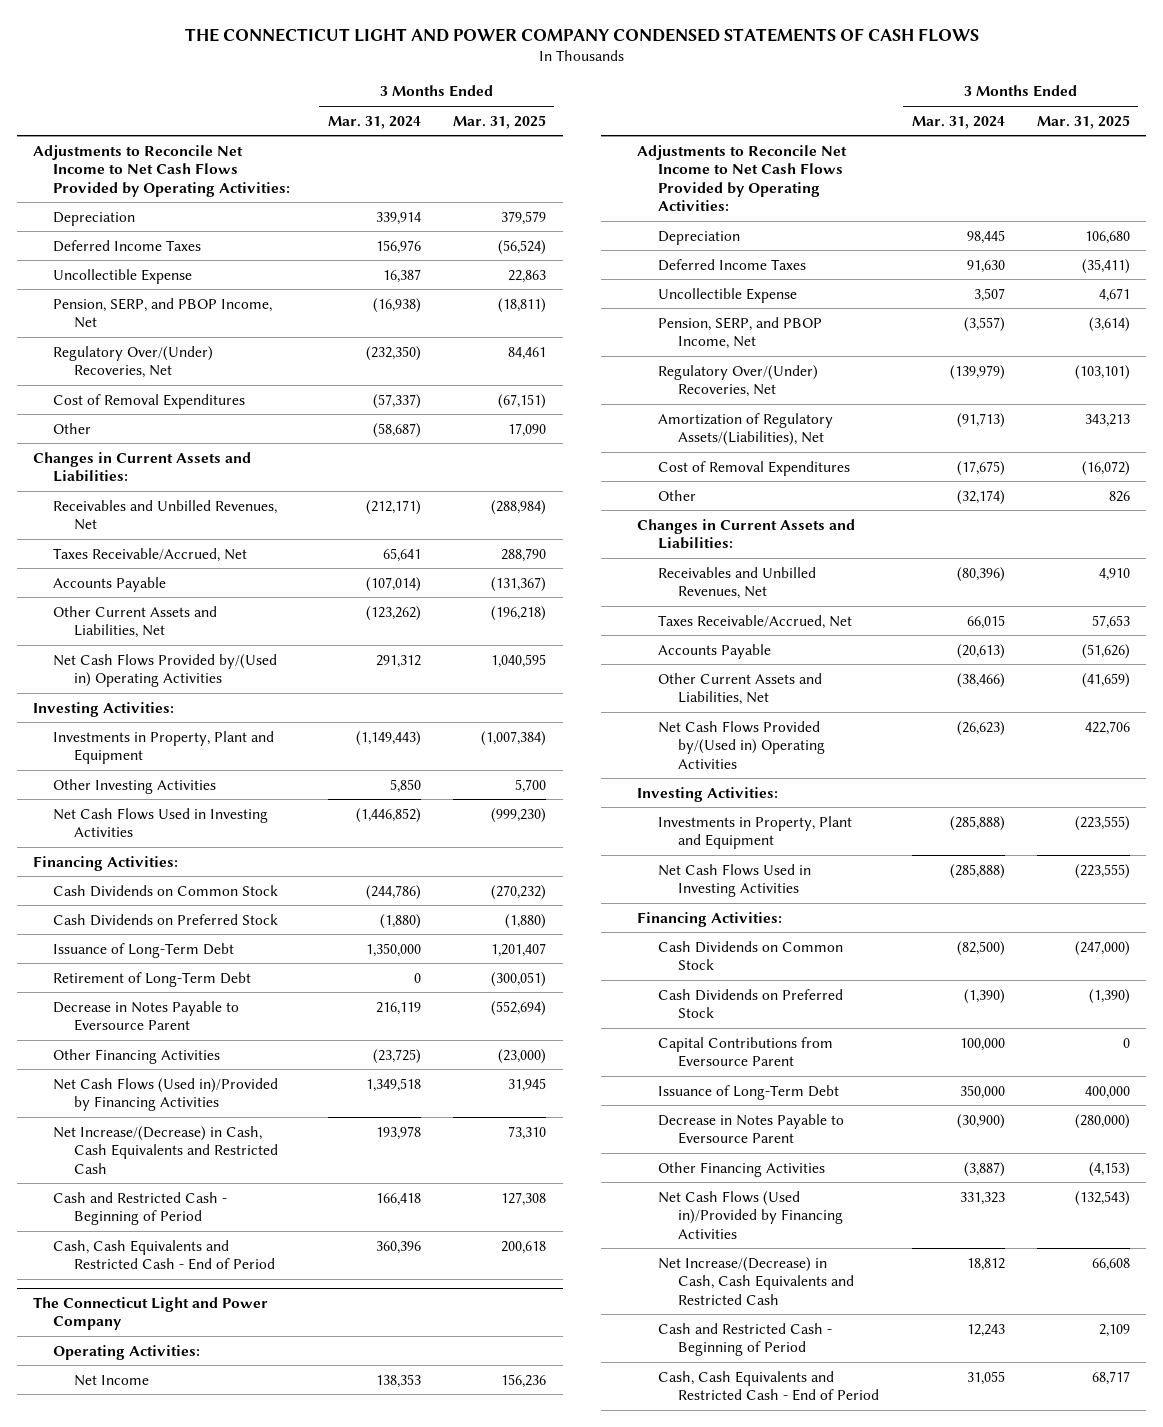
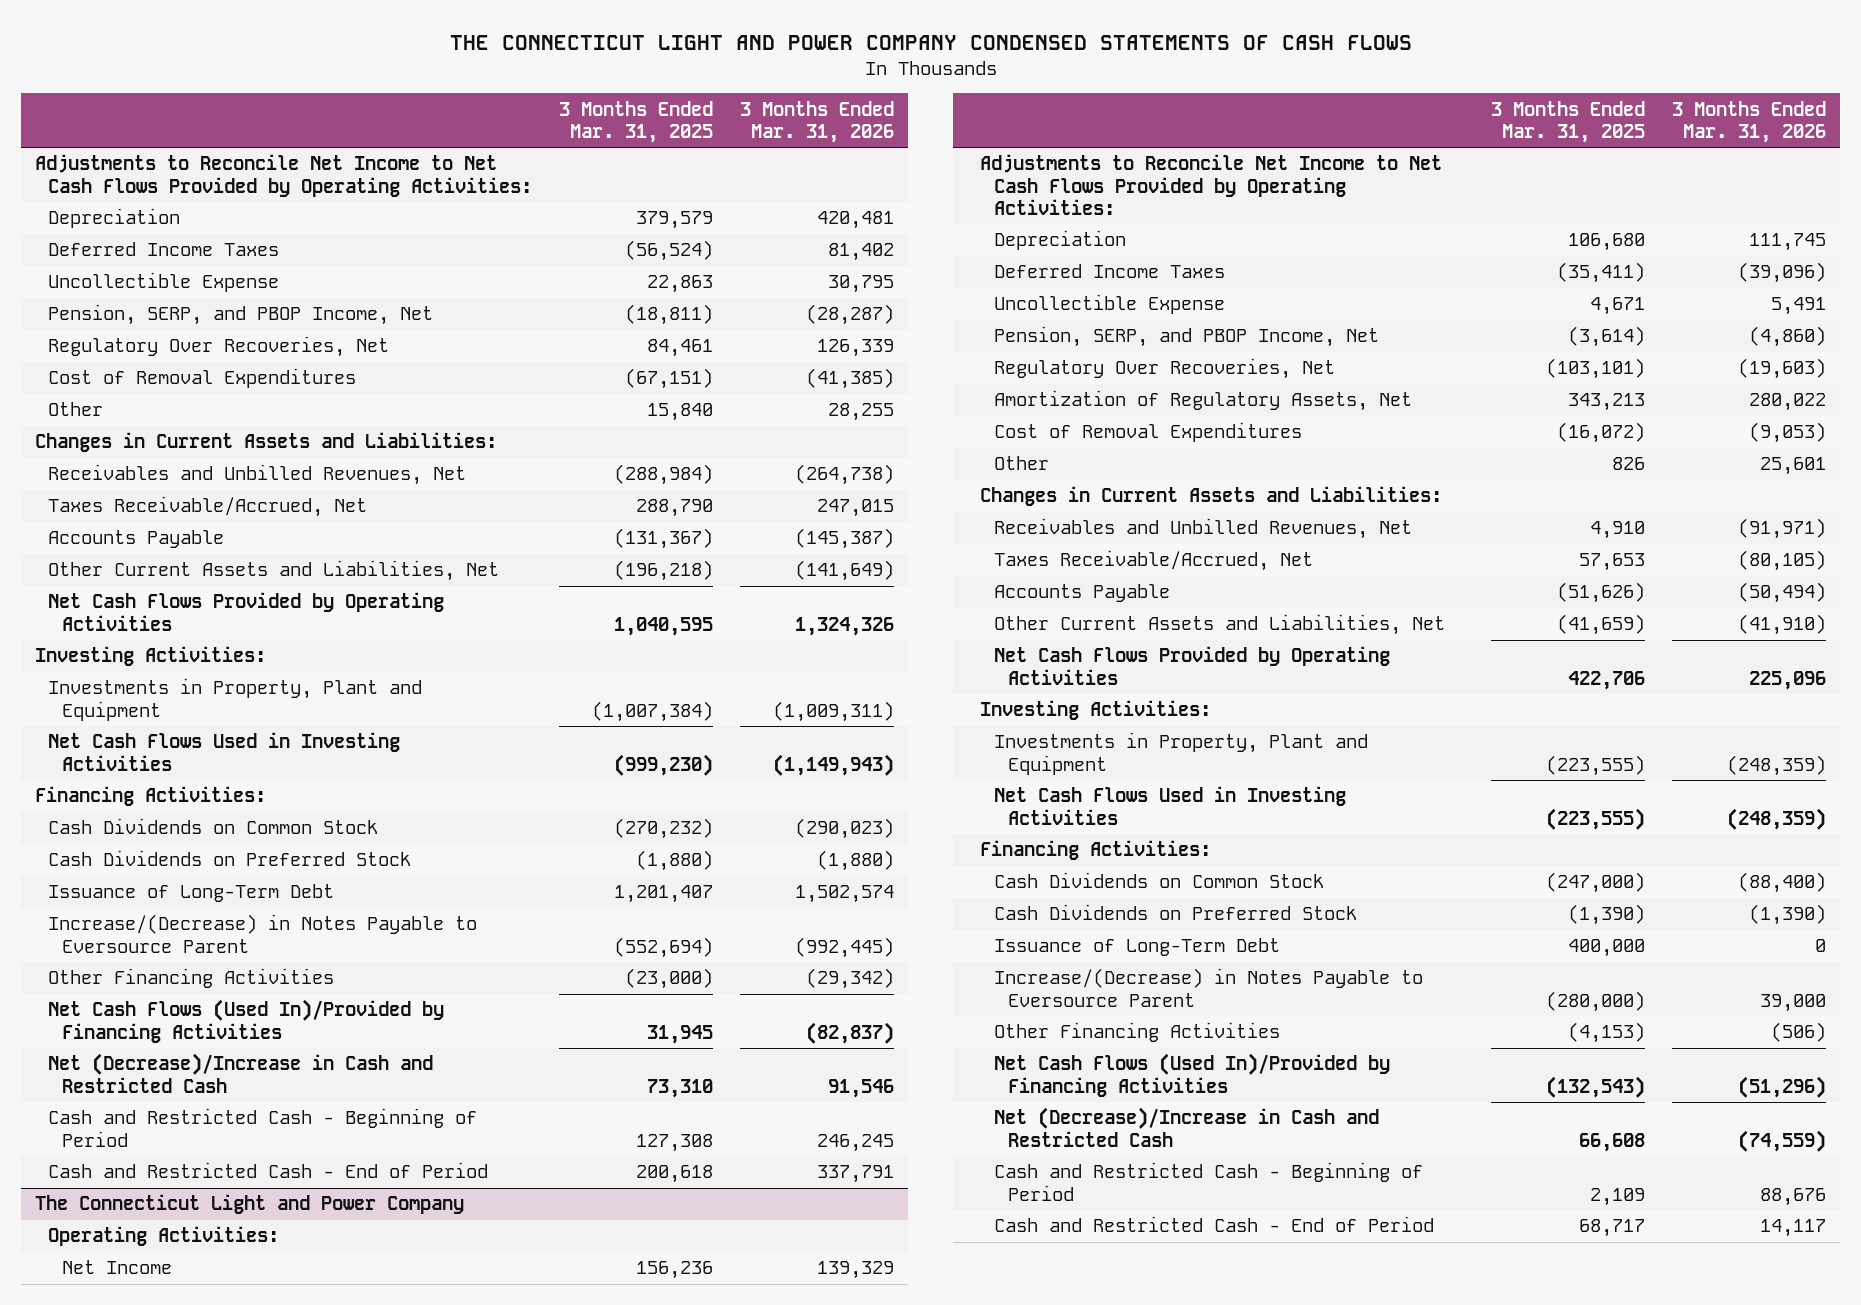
- | 3 Months Ended Mar. 31, 2024 | 3 Months Ended Mar. 31, 2025
+ | 3 Months Ended Mar. 31, 2025 | 3 Months Ended Mar. 31, 2026
- Regulatory Over/(Under) Recoveries, Net | (232,350) | 84,461
+ Regulatory Over Recoveries, Net | 84,461 | 126,339
- Other | (58,687) | 17,090
+ Other | 15,840 | 28,255
- Net Cash Flows Provided by/(Used in) Operating Activities | 291,312 | 1,040,595
+ Net Cash Flows Provided by Operating Activities | 1,040,595 | 1,324,326
- Other Investing Activities | 5,850 | 5,700
- Retirement of Long-Term Debt | 0 | (300,051)
- Decrease in Notes Payable to Eversource Parent | 216,119 | (552,694)
+ Increase/(Decrease) in Notes Payable to Eversource Parent | (552,694) | (992,445)
- Net Cash Flows (Used in)/Provided by Financing Activities | 1,349,518 | 31,945
- Net Increase/(Decrease) in Cash, Cash Equivalents and Restricted Cash | 193,978 | 73,310
+ Net Cash Flows (Used In)/Provided by Financing Activities | 31,945 | (82,837)
+ Net (Decrease)/Increase in Cash and Restricted Cash | 73,310 | 91,546
- Cash, Cash Equivalents and Restricted Cash - End of Period | 360,396 | 200,618
+ Cash and Restricted Cash - End of Period | 200,618 | 337,791
@ The Connecticut Light and Power Company
- Regulatory Over/(Under) Recoveries, Net | (139,979) | (103,101)
- Amortization of Regulatory Assets/(Liabilities), Net | (91,713) | 343,213
+ Regulatory Over Recoveries, Net | (103,101) | (19,603)
+ Amortization of Regulatory Assets, Net | 343,213 | 280,022
- Net Cash Flows Provided by/(Used in) Operating Activities | (26,623) | 422,706
+ Net Cash Flows Provided by Operating Activities | 422,706 | 225,096
- Capital Contributions from Eversource Parent | 100,000 | 0
- Decrease in Notes Payable to Eversource Parent | (30,900) | (280,000)
+ Increase/(Decrease) in Notes Payable to Eversource Parent | (280,000) | 39,000
- Net Cash Flows (Used in)/Provided by Financing Activities | 331,323 | (132,543)
- Net Increase/(Decrease) in Cash, Cash Equivalents and Restricted Cash | 18,812 | 66,608
+ Net Cash Flows (Used In)/Provided by Financing Activities | (132,543) | (51,296)
+ Net (Decrease)/Increase in Cash and Restricted Cash | 66,608 | (74,559)
- Cash, Cash Equivalents and Restricted Cash - End of Period | 31,055 | 68,717
+ Cash and Restricted Cash - End of Period | 68,717 | 14,117

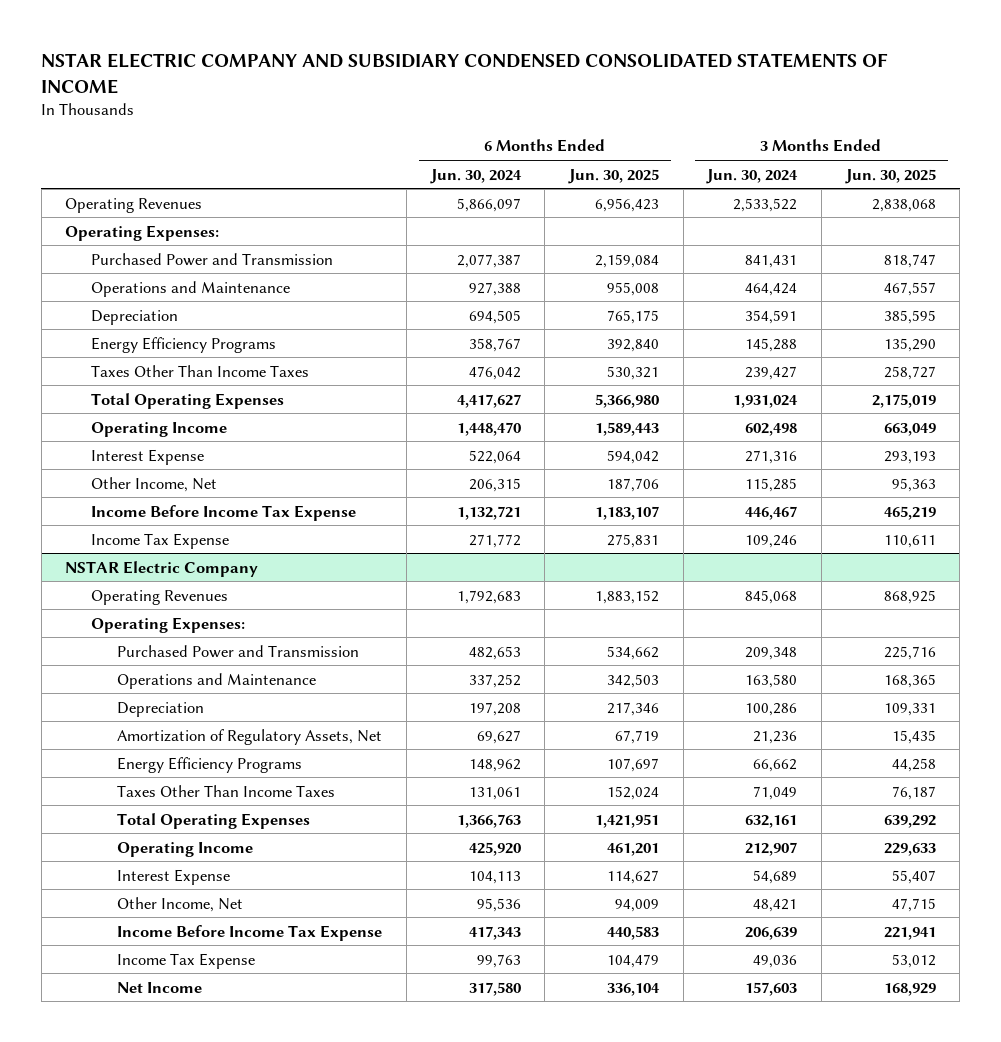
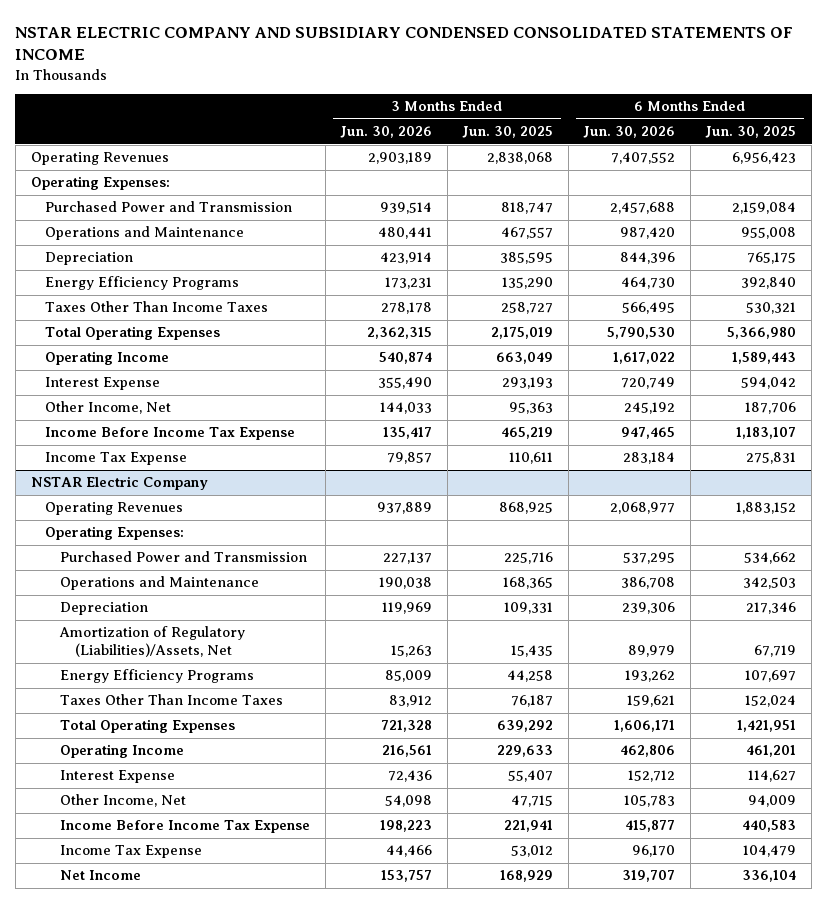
- | 6 Months Ended Jun. 30, 2024 | 6 Months Ended Jun. 30, 2025 | 3 Months Ended Jun. 30, 2024 | 3 Months Ended Jun. 30, 2025
+ | 3 Months Ended Jun. 30, 2026 | 3 Months Ended Jun. 30, 2025 | 6 Months Ended Jun. 30, 2026 | 6 Months Ended Jun. 30, 2025
@ NSTAR Electric Company
- Amortization of Regulatory Assets, Net | 69,627 | 67,719 | 21,236 | 15,435
+ Amortization of Regulatory (Liabilities)/Assets, Net | 15,263 | 15,435 | 89,979 | 67,719

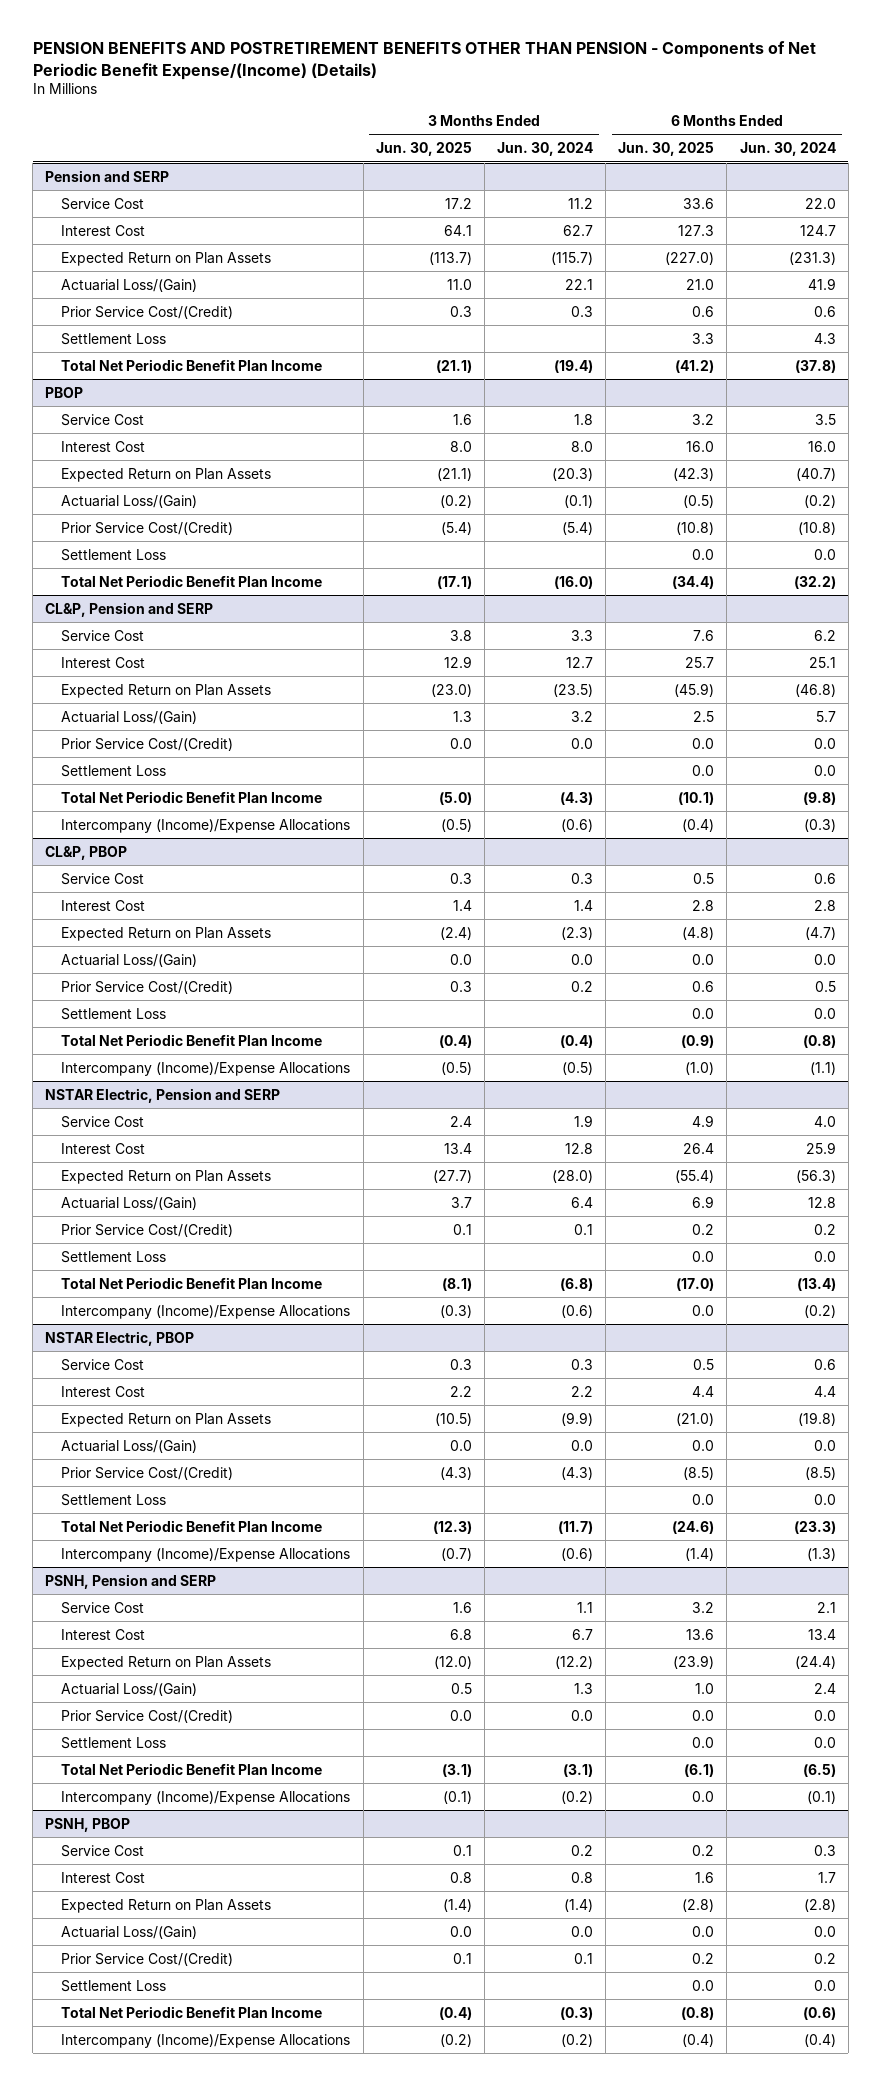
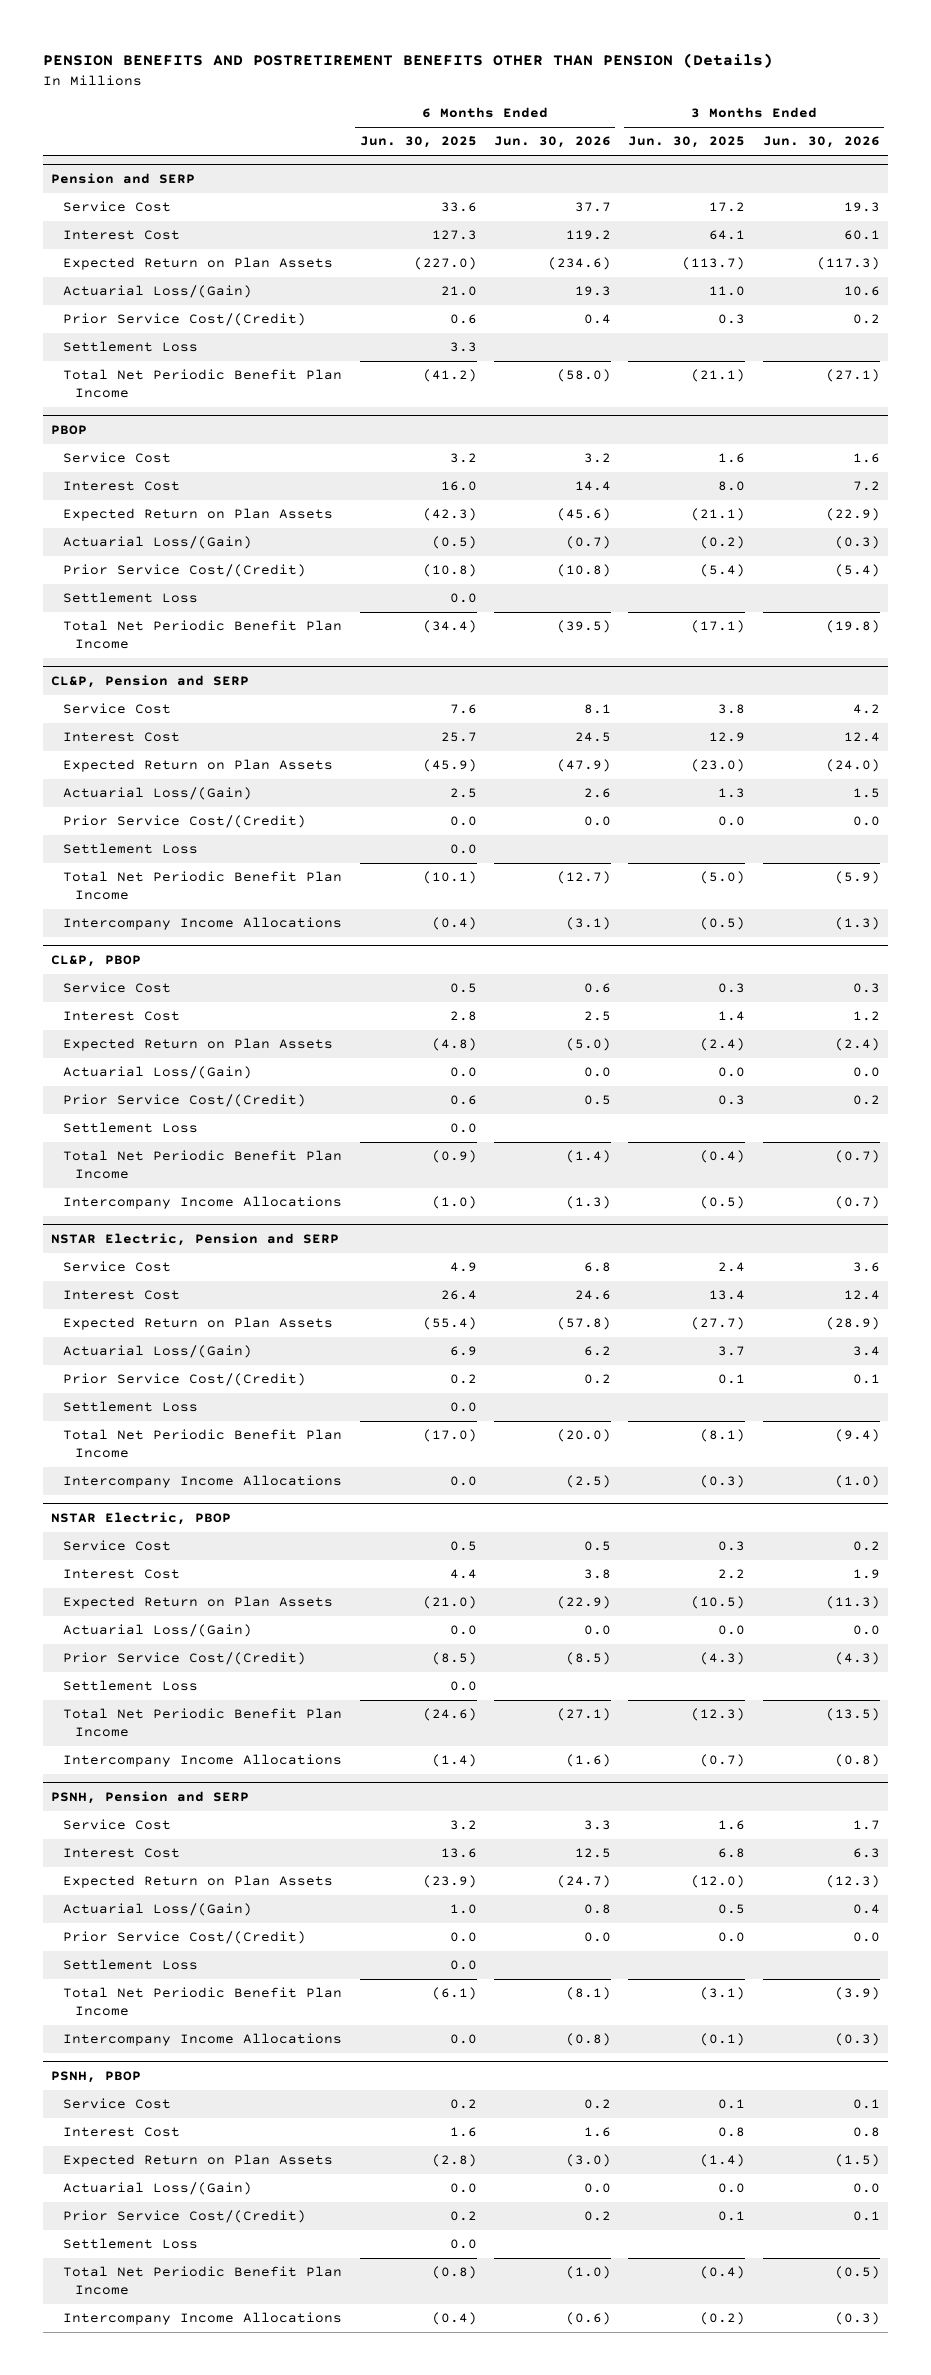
- PENSION BENEFITS AND POSTRETIREMENT BENEFITS OTHER THAN PENSION - Components of Net Periodic Benefit Expense/(Income) (Details)
+ PENSION BENEFITS AND POSTRETIREMENT BENEFITS OTHER THAN PENSION (Details)
- | 3 Months Ended Jun. 30, 2025 | 3 Months Ended Jun. 30, 2024 | 6 Months Ended Jun. 30, 2025 | 6 Months Ended Jun. 30, 2024
+ | 6 Months Ended Jun. 30, 2025 | 6 Months Ended Jun. 30, 2026 | 3 Months Ended Jun. 30, 2025 | 3 Months Ended Jun. 30, 2026
@ CL&P, Pension and SERP
- Intercompany (Income)/Expense Allocations | (0.5) | (0.6) | (0.4) | (0.3)
+ Intercompany Income Allocations | (0.4) | (3.1) | (0.5) | (1.3)
@ CL&P, PBOP
- Intercompany (Income)/Expense Allocations | (0.5) | (0.5) | (1.0) | (1.1)
+ Intercompany Income Allocations | (1.0) | (1.3) | (0.5) | (0.7)
@ NSTAR Electric, Pension and SERP
- Intercompany (Income)/Expense Allocations | (0.3) | (0.6) | 0.0 | (0.2)
+ Intercompany Income Allocations | 0.0 | (2.5) | (0.3) | (1.0)
@ NSTAR Electric, PBOP
- Intercompany (Income)/Expense Allocations | (0.7) | (0.6) | (1.4) | (1.3)
+ Intercompany Income Allocations | (1.4) | (1.6) | (0.7) | (0.8)
@ PSNH, Pension and SERP
- Intercompany (Income)/Expense Allocations | (0.1) | (0.2) | 0.0 | (0.1)
+ Intercompany Income Allocations | 0.0 | (0.8) | (0.1) | (0.3)
@ PSNH, PBOP
- Intercompany (Income)/Expense Allocations | (0.2) | (0.2) | (0.4) | (0.4)
+ Intercompany Income Allocations | (0.4) | (0.6) | (0.2) | (0.3)

